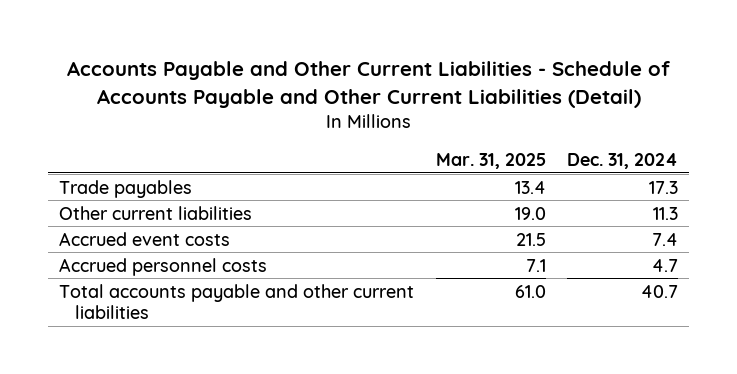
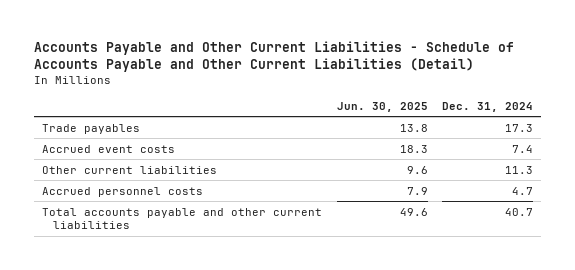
- | Mar. 31, 2025 | Dec. 31, 2024
+ | Jun. 30, 2025 | Dec. 31, 2024
moved down: Other current liabilities | 9.6 | 11.3

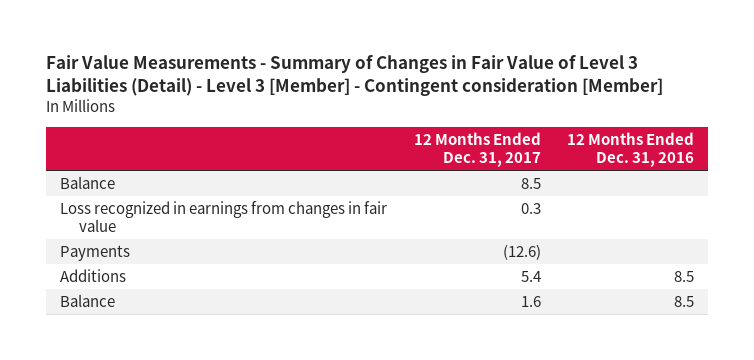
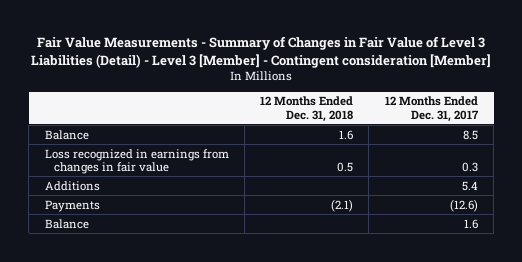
- | 12 Months Ended Dec. 31, 2017 | 12 Months Ended Dec. 31, 2016
+ | 12 Months Ended Dec. 31, 2018 | 12 Months Ended Dec. 31, 2017
moved down: Payments | (2.1) | (12.6)

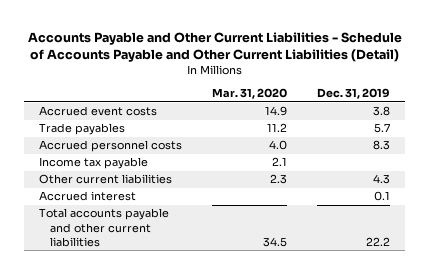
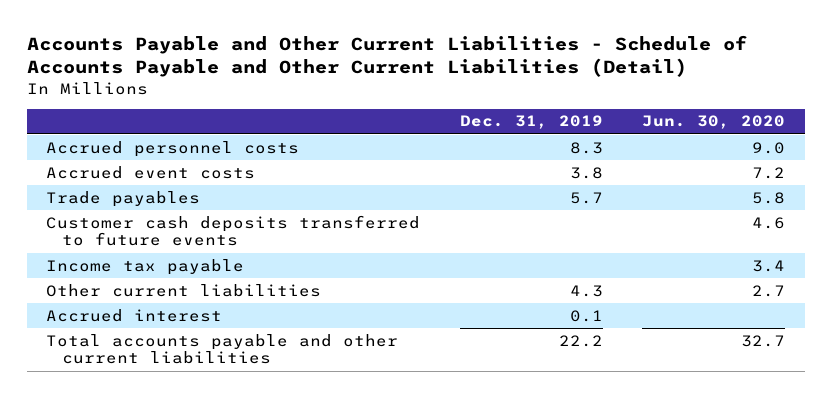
- | Mar. 31, 2020 | Dec. 31, 2019
+ | Dec. 31, 2019 | Jun. 30, 2020
moved up: Accrued personnel costs | 8.3 | 9.0
+ Customer cash deposits transferred to future events | | 4.6

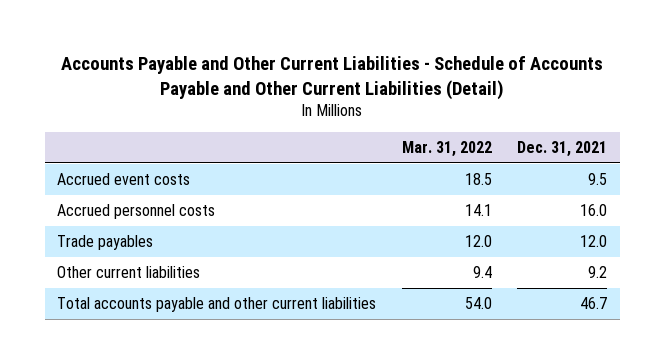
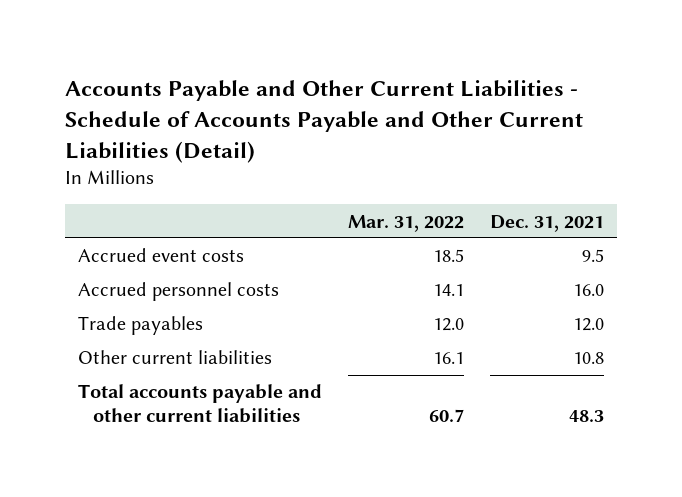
- Other current liabilities | 9.4 | 9.2
- Total accounts payable and other current liabilities | 54.0 | 46.7
+ Other current liabilities | 16.1 | 10.8
+ Total accounts payable and other current liabilities | 60.7 | 48.3

